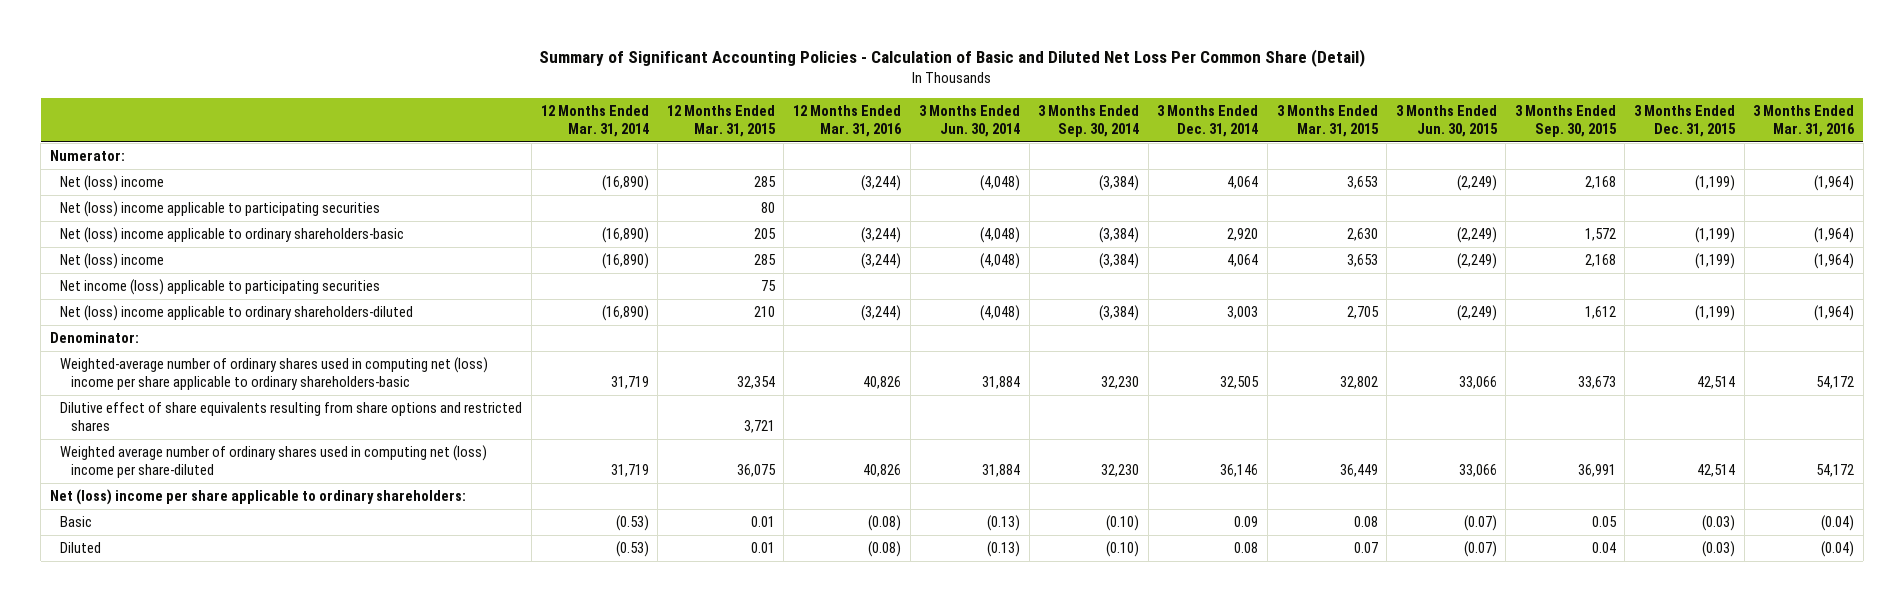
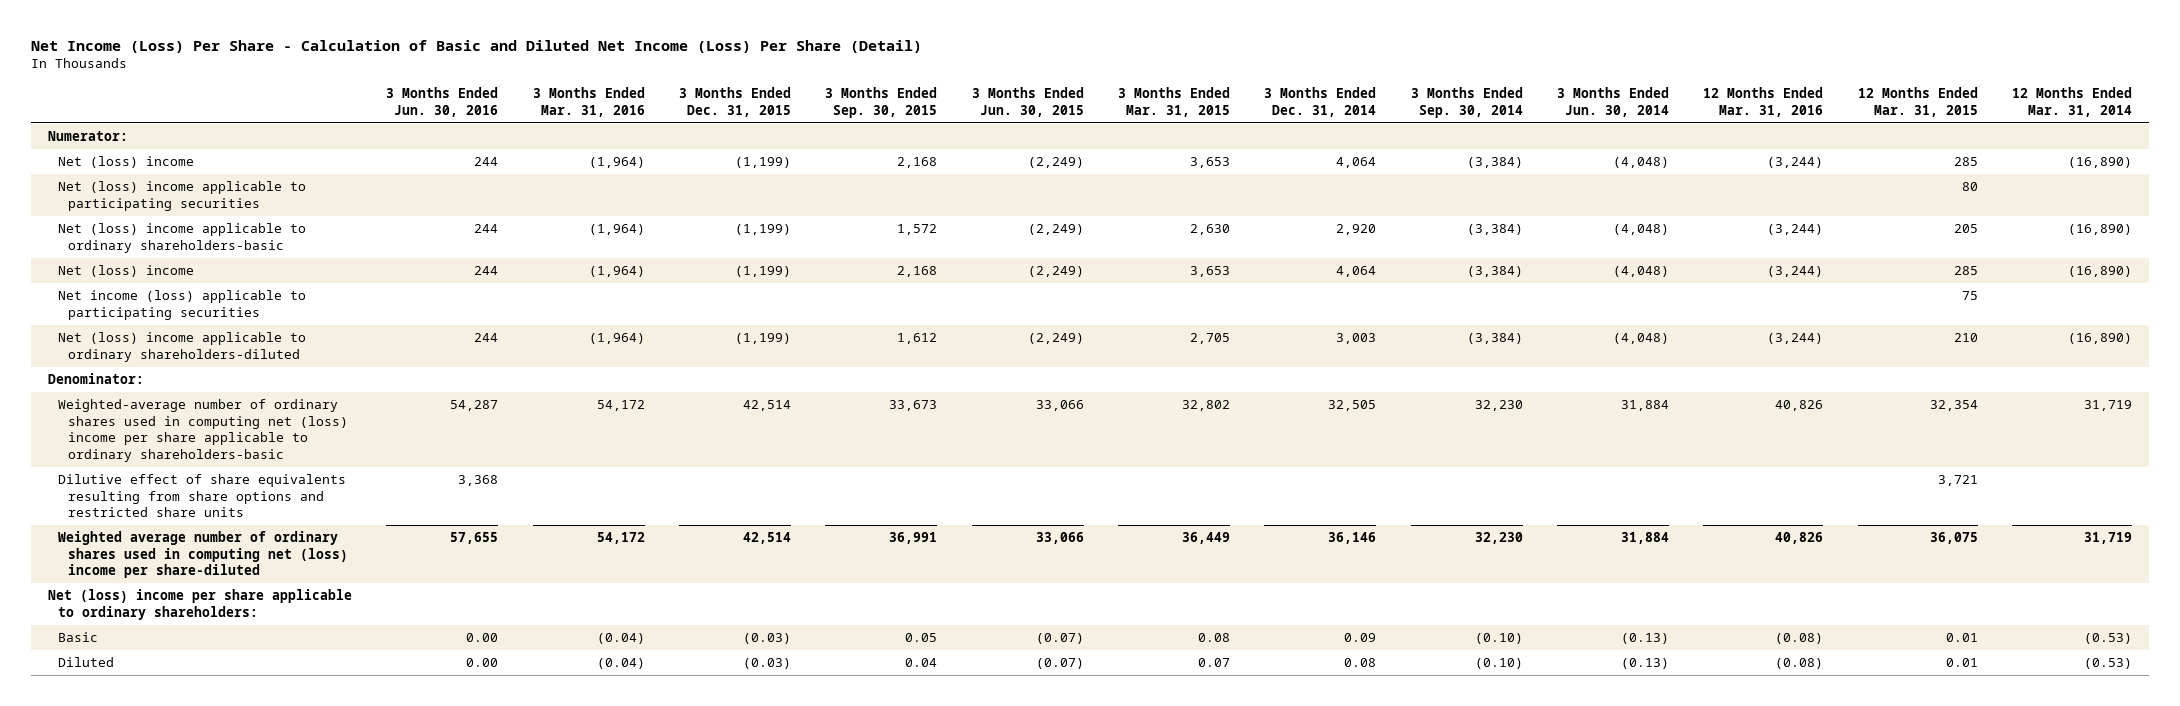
- Summary of Significant Accounting Policies - Calculation of Basic and Diluted Net Loss Per Common Share (Detail)
+ Net Income (Loss) Per Share - Calculation of Basic and Diluted Net Income (Loss) Per Share (Detail)
- | 12 Months Ended Mar. 31, 2014 | 12 Months Ended Mar. 31, 2015 | 12 Months Ended Mar. 31, 2016 | 3 Months Ended Jun. 30, 2014 | 3 Months Ended Sep. 30, 2014 | 3 Months Ended Dec. 31, 2014 | 3 Months Ended Mar. 31, 2015 | 3 Months Ended Jun. 30, 2015 | 3 Months Ended Sep. 30, 2015 | 3 Months Ended Dec. 31, 2015 | 3 Months Ended Mar. 31, 2016
+ | 3 Months Ended Jun. 30, 2016 | 3 Months Ended Mar. 31, 2016 | 3 Months Ended Dec. 31, 2015 | 3 Months Ended Sep. 30, 2015 | 3 Months Ended Jun. 30, 2015 | 3 Months Ended Mar. 31, 2015 | 3 Months Ended Dec. 31, 2014 | 3 Months Ended Sep. 30, 2014 | 3 Months Ended Jun. 30, 2014 | 12 Months Ended Mar. 31, 2016 | 12 Months Ended Mar. 31, 2015 | 12 Months Ended Mar. 31, 2014
- Dilutive effect of share equivalents resulting from share options and restricted shares | | 3,721 | | | | | | | | |
+ Dilutive effect of share equivalents resulting from share options and restricted share units | 3,368 | | | | | | | | | | 3,721 |

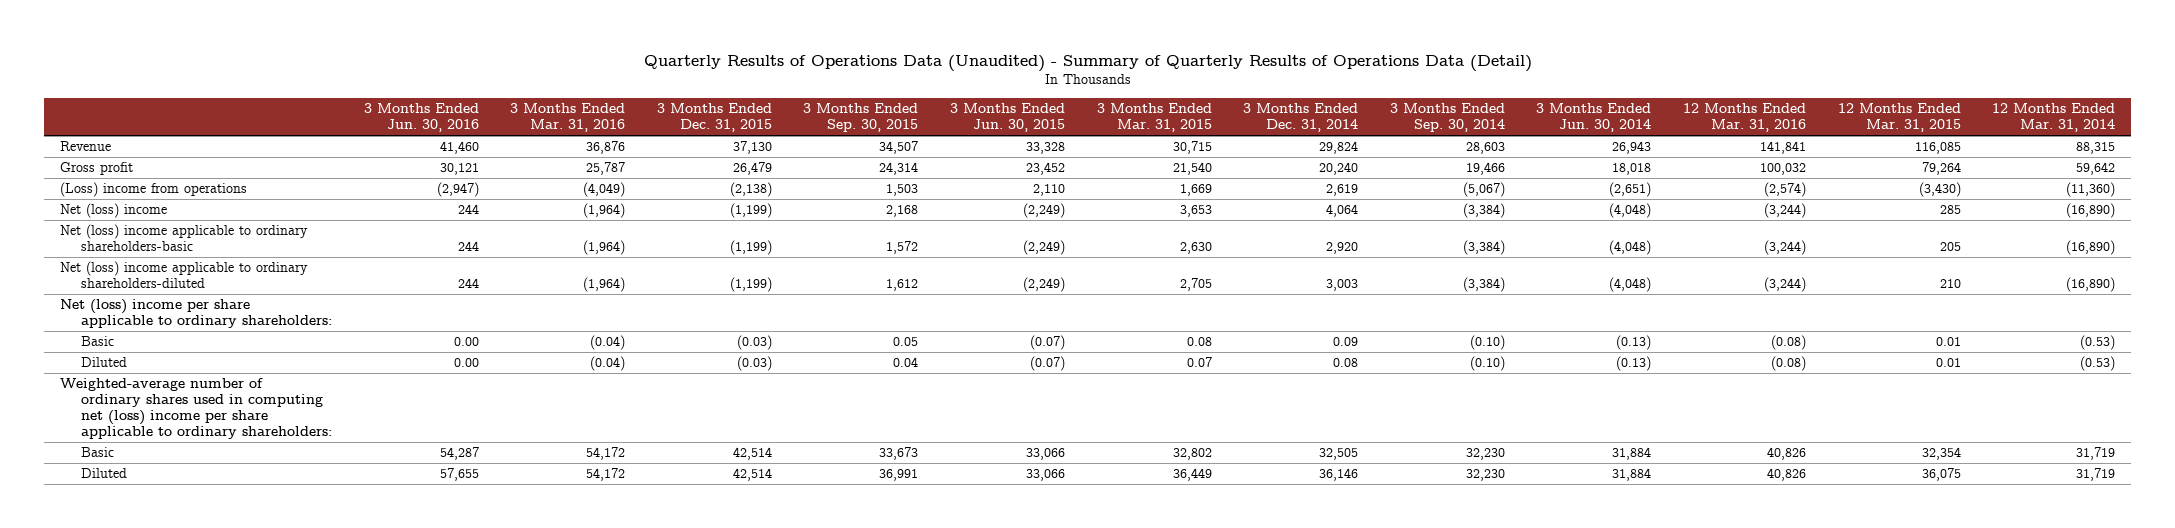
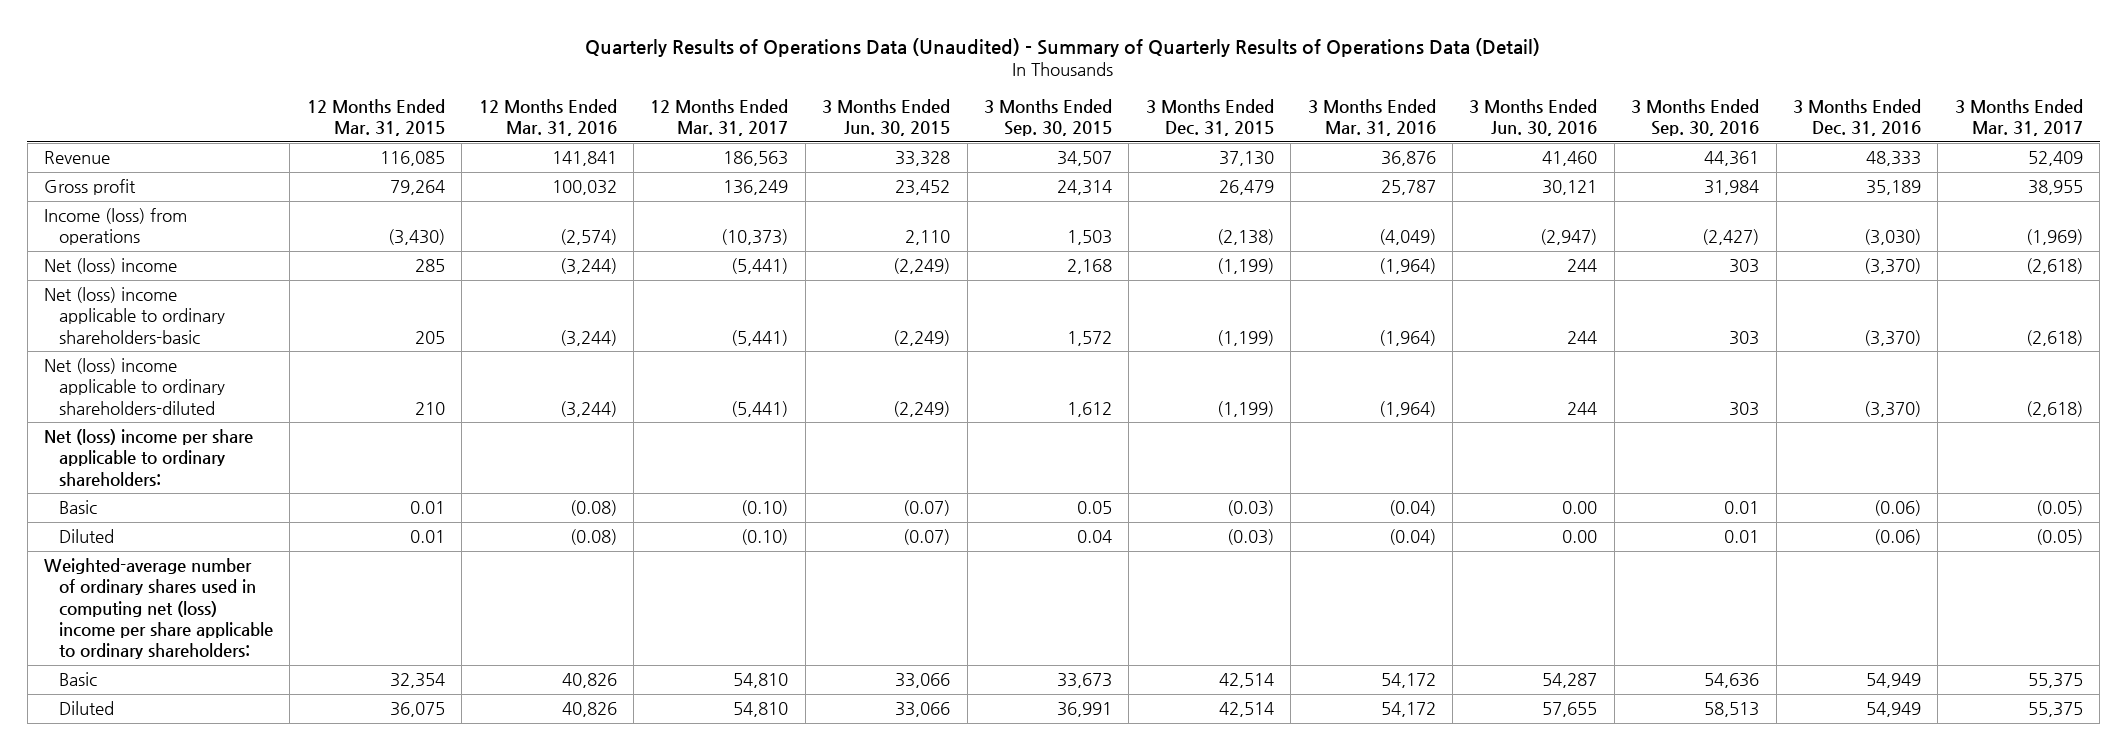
- | 3 Months Ended Jun. 30, 2016 | 3 Months Ended Mar. 31, 2016 | 3 Months Ended Dec. 31, 2015 | 3 Months Ended Sep. 30, 2015 | 3 Months Ended Jun. 30, 2015 | 3 Months Ended Mar. 31, 2015 | 3 Months Ended Dec. 31, 2014 | 3 Months Ended Sep. 30, 2014 | 3 Months Ended Jun. 30, 2014 | 12 Months Ended Mar. 31, 2016 | 12 Months Ended Mar. 31, 2015 | 12 Months Ended Mar. 31, 2014
+ | 12 Months Ended Mar. 31, 2015 | 12 Months Ended Mar. 31, 2016 | 12 Months Ended Mar. 31, 2017 | 3 Months Ended Jun. 30, 2015 | 3 Months Ended Sep. 30, 2015 | 3 Months Ended Dec. 31, 2015 | 3 Months Ended Mar. 31, 2016 | 3 Months Ended Jun. 30, 2016 | 3 Months Ended Sep. 30, 2016 | 3 Months Ended Dec. 31, 2016 | 3 Months Ended Mar. 31, 2017
- (Loss) income from operations | (2,947) | (4,049) | (2,138) | 1,503 | 2,110 | 1,669 | 2,619 | (5,067) | (2,651) | (2,574) | (3,430) | (11,360)
+ Income (loss) from operations | (3,430) | (2,574) | (10,373) | 2,110 | 1,503 | (2,138) | (4,049) | (2,947) | (2,427) | (3,030) | (1,969)

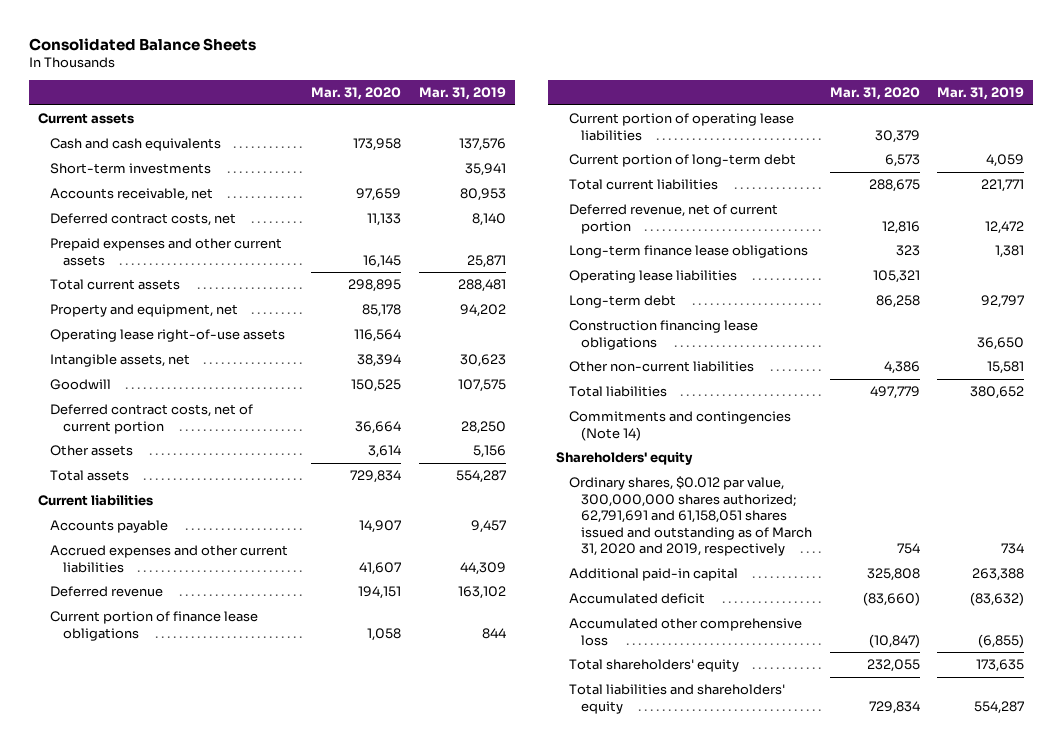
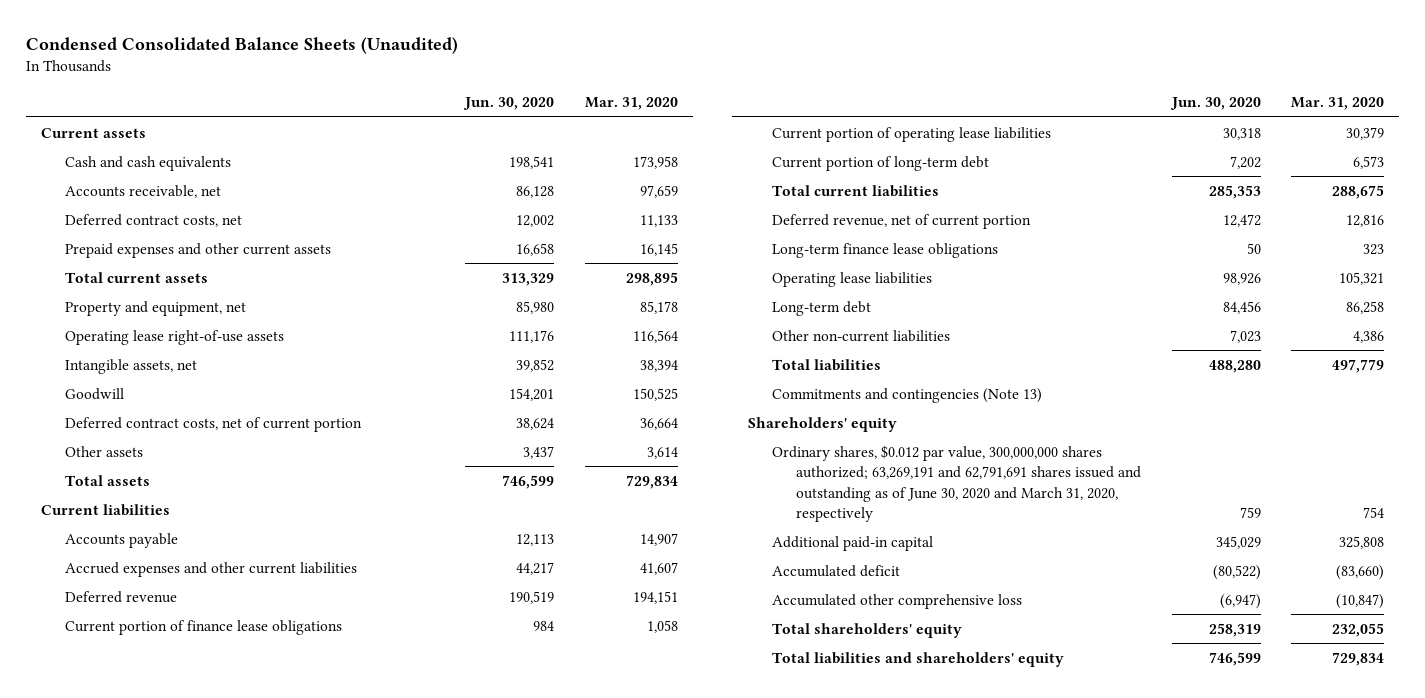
- Consolidated Balance Sheets
+ Condensed Consolidated Balance Sheets (Unaudited)
- | Mar. 31, 2020 | Mar. 31, 2019
+ | Jun. 30, 2020 | Mar. 31, 2020
- Short-term investments | | 35,941
- Construction financing lease obligations | | 36,650
- Commitments and contingencies (Note 14)
+ Commitments and contingencies (Note 13)
- Ordinary shares, $0.012 par value, 300,000,000 shares authorized; 62,791,691 and 61,158,051 shares issued and outstanding as of March 31, 2020 and 2019, respectively | 754 | 734
+ Ordinary shares, $0.012 par value, 300,000,000 shares authorized; 63,269,191 and 62,791,691 shares issued and outstanding as of June 30, 2020 and March 31, 2020, respectively | 759 | 754

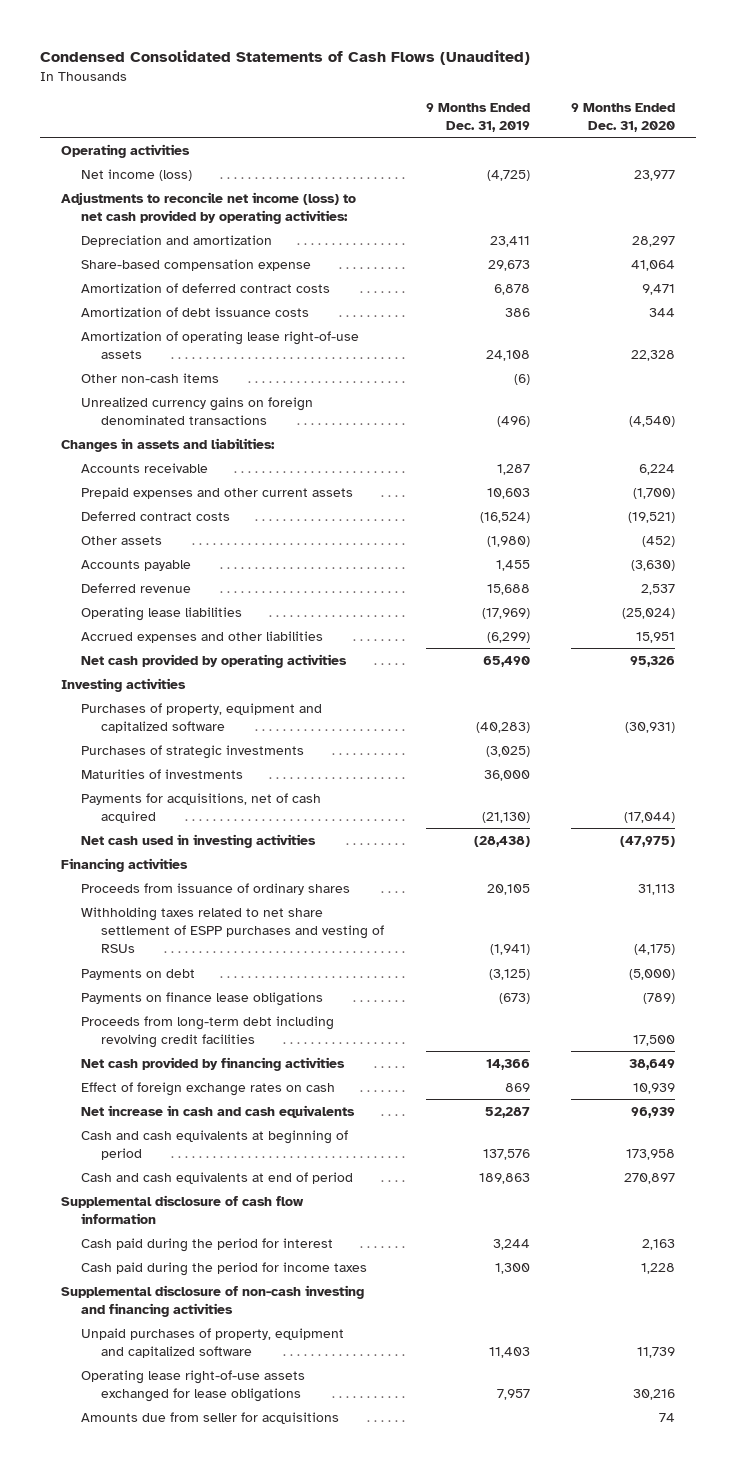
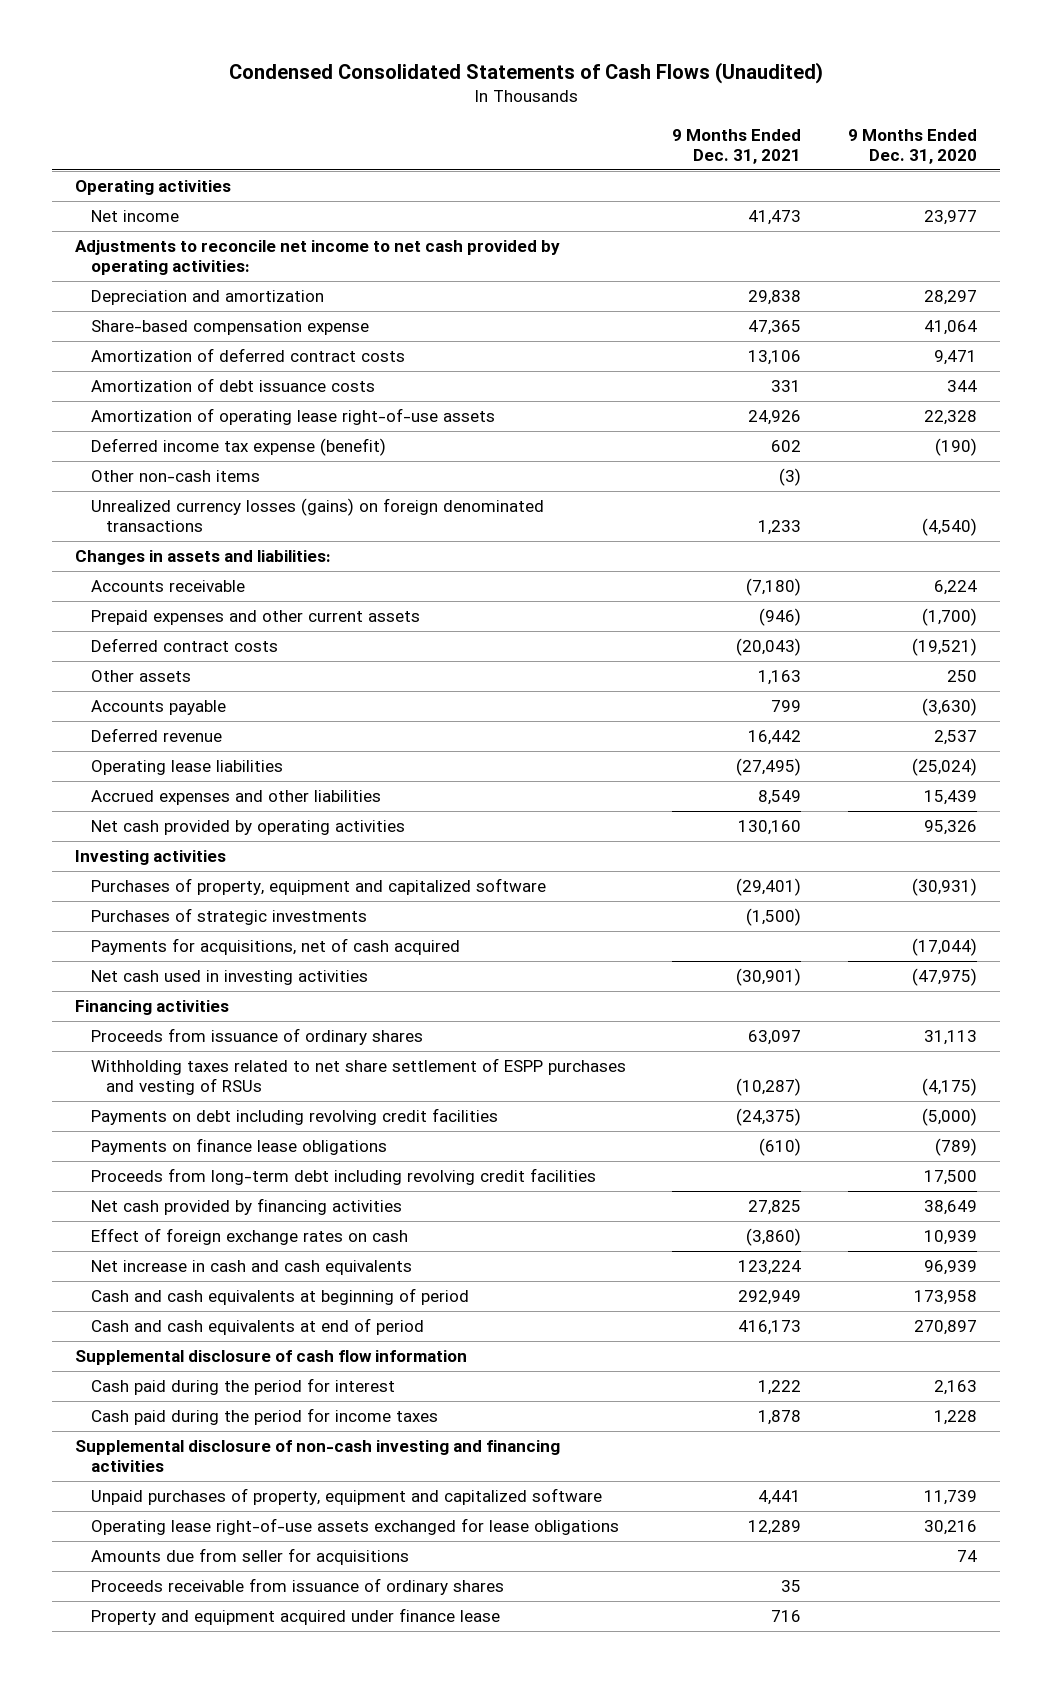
- | 9 Months Ended Dec. 31, 2019 | 9 Months Ended Dec. 31, 2020
+ | 9 Months Ended Dec. 31, 2021 | 9 Months Ended Dec. 31, 2020
- Net income (loss) | (4,725) | 23,977
- Adjustments to reconcile net income (loss) to net cash provided by operating activities:
+ Net income | 41,473 | 23,977
+ Adjustments to reconcile net income to net cash provided by operating activities:
+ Deferred income tax expense (benefit) | 602 | (190)
- Unrealized currency gains on foreign denominated transactions | (496) | (4,540)
+ Unrealized currency losses (gains) on foreign denominated transactions | 1,233 | (4,540)
- Other assets | (1,980) | (452)
+ Other assets | 1,163 | 250
- Accrued expenses and other liabilities | (6,299) | 15,951
+ Accrued expenses and other liabilities | 8,549 | 15,439
- Maturities of investments | 36,000 |
- Payments on debt | (3,125) | (5,000)
+ Payments on debt including revolving credit facilities | (24,375) | (5,000)
+ Proceeds receivable from issuance of ordinary shares | 35 |
+ Property and equipment acquired under finance lease | 716 |

